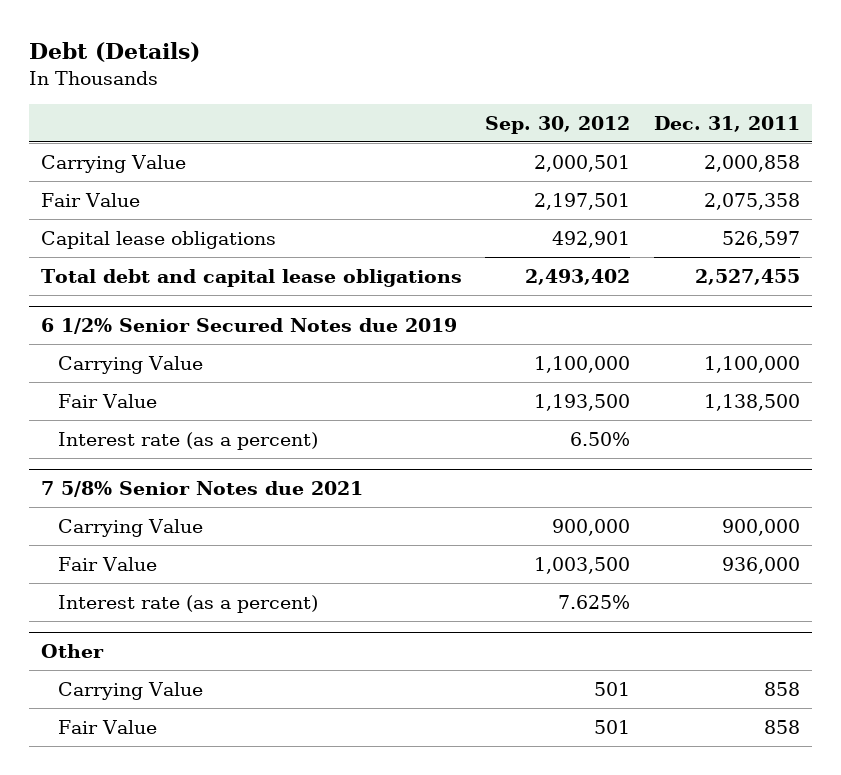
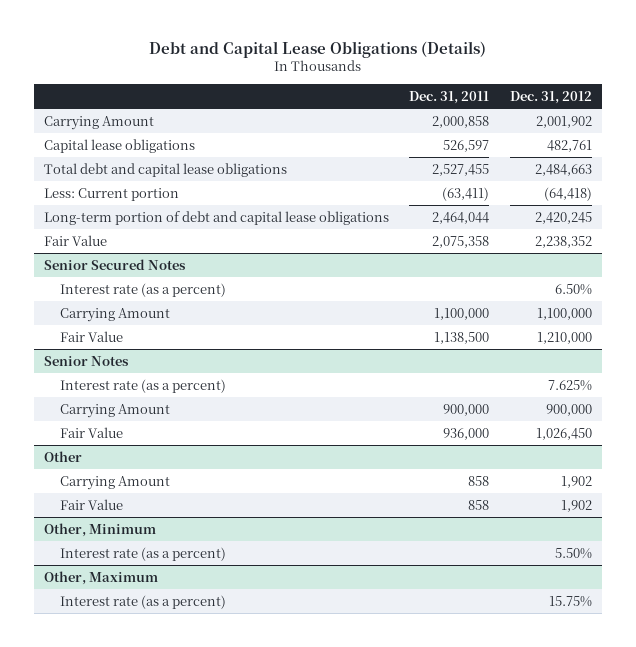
- Debt (Details)
+ Debt and Capital Lease Obligations (Details)
- | Sep. 30, 2012 | Dec. 31, 2011
+ | Dec. 31, 2011 | Dec. 31, 2012
- Carrying Value | 2,000,501 | 2,000,858
+ Carrying Amount | 2,000,858 | 2,001,902
- 6 1/2% Senior Secured Notes due 2019
- Carrying Value | 1,100,000 | 1,100,000
+ Less: Current portion | (63,411) | (64,418)
+ Long-term portion of debt and capital lease obligations | 2,464,044 | 2,420,245
moved down: Fair Value | 2,075,358 | 2,238,352
+ Senior Secured Notes
+ Interest rate (as a percent) | | 6.50%
+ Carrying Amount | 1,100,000 | 1,100,000
+ Senior Notes
- 7 5/8% Senior Notes due 2021
- Carrying Value | 900,000 | 900,000
+ Carrying Amount | 900,000 | 900,000
- Interest rate (as a percent) | 7.625% |
@ Other
- Carrying Value | 501 | 858
+ Carrying Amount | 858 | 1,902
+ Other, Minimum
+ Interest rate (as a percent) | | 5.50%
+ Other, Maximum
+ Interest rate (as a percent) | | 15.75%

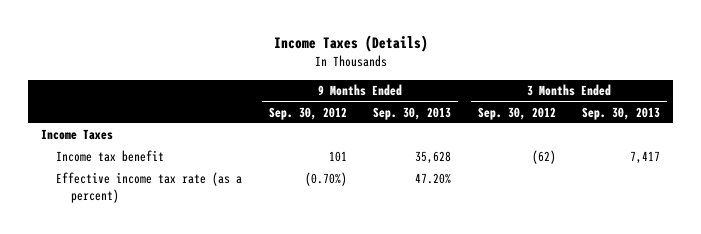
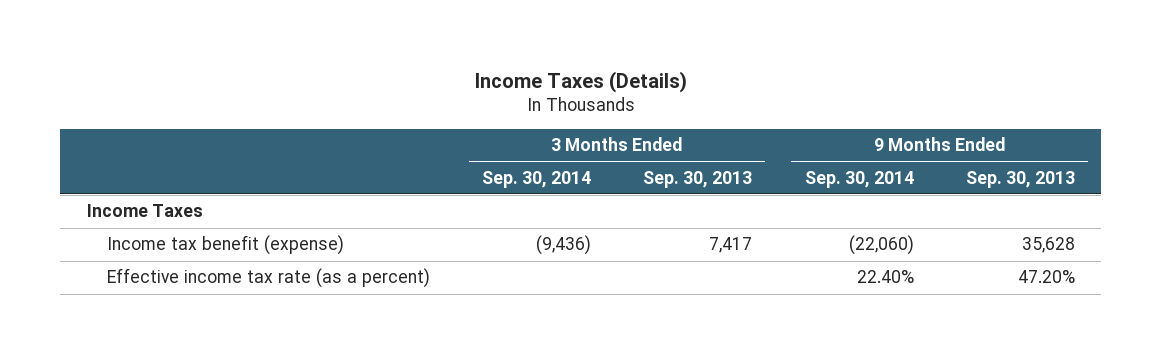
- | 9 Months Ended Sep. 30, 2012 | 9 Months Ended Sep. 30, 2013 | 3 Months Ended Sep. 30, 2012 | 3 Months Ended Sep. 30, 2013
+ | 3 Months Ended Sep. 30, 2014 | 3 Months Ended Sep. 30, 2013 | 9 Months Ended Sep. 30, 2014 | 9 Months Ended Sep. 30, 2013
- Income tax benefit | 101 | 35,628 | (62) | 7,417
+ Income tax benefit (expense) | (9,436) | 7,417 | (22,060) | 35,628

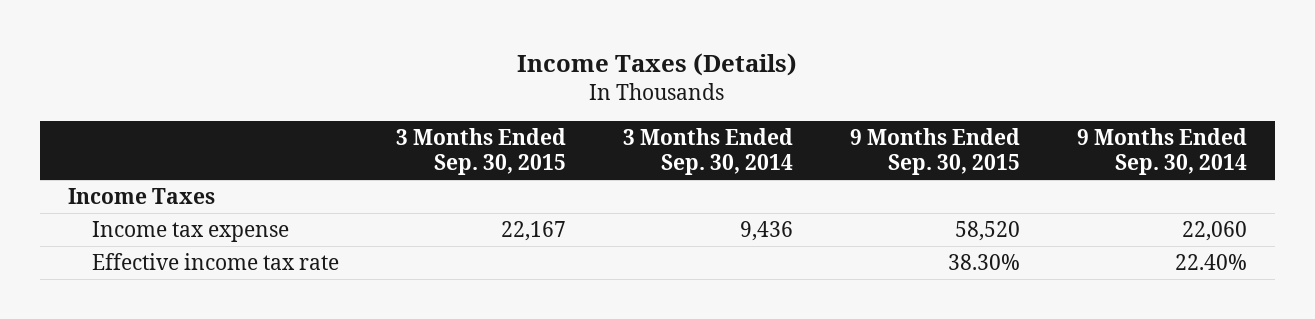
- | 3 Months Ended Sep. 30, 2014 | 3 Months Ended Sep. 30, 2013 | 9 Months Ended Sep. 30, 2014 | 9 Months Ended Sep. 30, 2013
+ | 3 Months Ended Sep. 30, 2015 | 3 Months Ended Sep. 30, 2014 | 9 Months Ended Sep. 30, 2015 | 9 Months Ended Sep. 30, 2014
- Income tax benefit (expense) | (9,436) | 7,417 | (22,060) | 35,628
- Effective income tax rate (as a percent) | | | 22.40% | 47.20%
+ Income tax expense | 22,167 | 9,436 | 58,520 | 22,060
+ Effective income tax rate | | | 38.30% | 22.40%

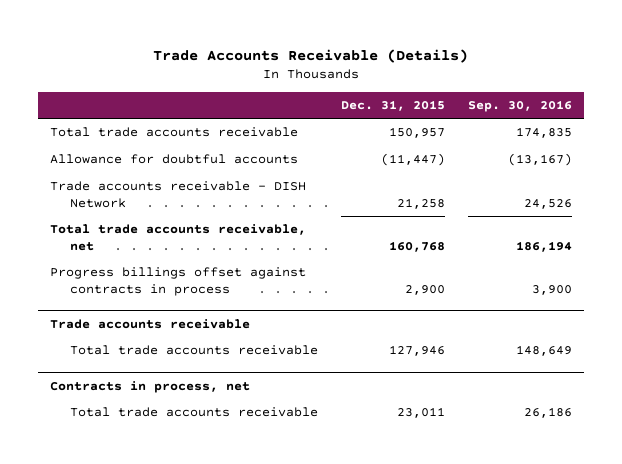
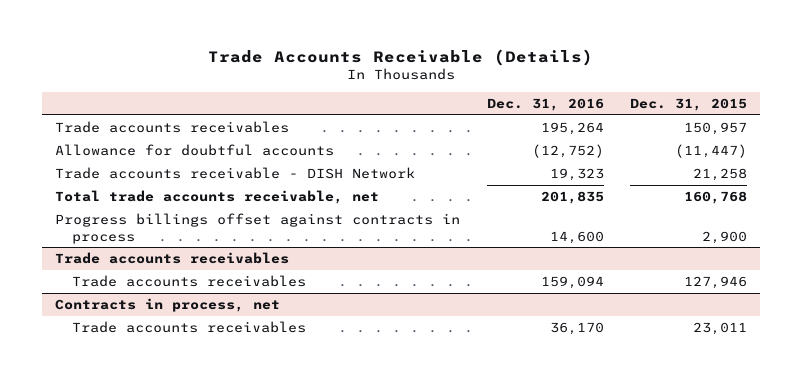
- | Dec. 31, 2015 | Sep. 30, 2016
+ | Dec. 31, 2016 | Dec. 31, 2015
- Total trade accounts receivable | 150,957 | 174,835
+ Trade accounts receivables | 195,264 | 150,957
- Trade accounts receivable
- Total trade accounts receivable | 127,946 | 148,649
+ Trade accounts receivables
+ Trade accounts receivables | 159,094 | 127,946
@ Contracts in process, net
- Total trade accounts receivable | 23,011 | 26,186
+ Trade accounts receivables | 36,170 | 23,011

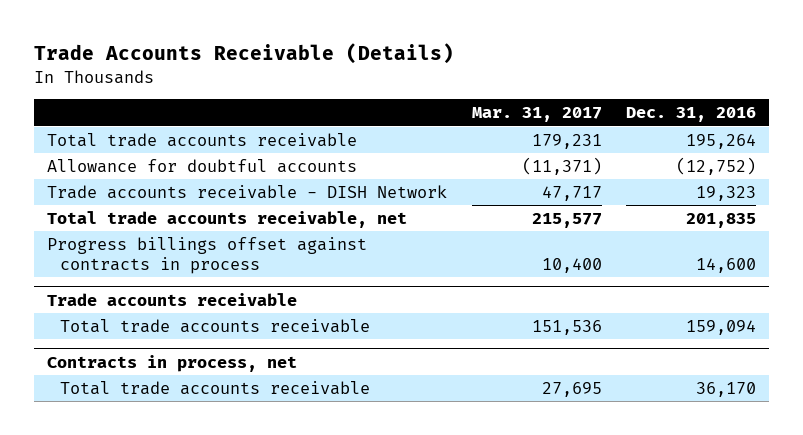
- | Dec. 31, 2016 | Dec. 31, 2015
+ | Mar. 31, 2017 | Dec. 31, 2016
- Trade accounts receivables | 195,264 | 150,957
+ Total trade accounts receivable | 179,231 | 195,264
- Trade accounts receivables
- Trade accounts receivables | 159,094 | 127,946
+ Trade accounts receivable
+ Total trade accounts receivable | 151,536 | 159,094
@ Contracts in process, net
- Trade accounts receivables | 36,170 | 23,011
+ Total trade accounts receivable | 27,695 | 36,170

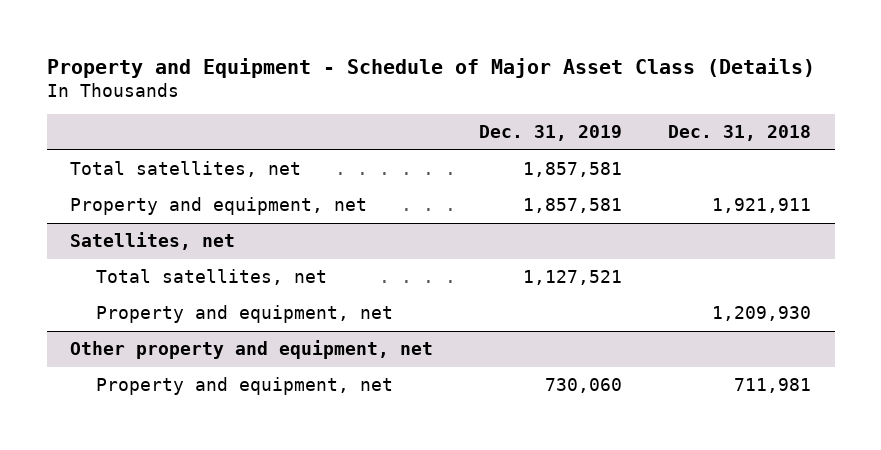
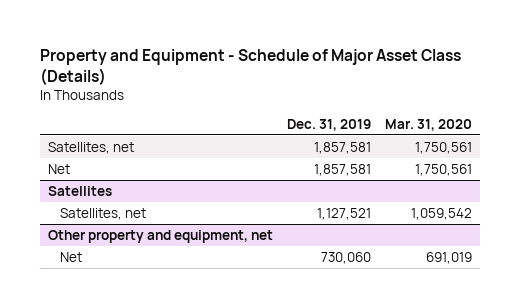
- | Dec. 31, 2019 | Dec. 31, 2018
+ | Dec. 31, 2019 | Mar. 31, 2020
- Total satellites, net | 1,857,581 |
- Property and equipment, net | 1,857,581 | 1,921,911
- Satellites, net
- Total satellites, net | 1,127,521 |
- Property and equipment, net | | 1,209,930
+ Satellites, net | 1,857,581 | 1,750,561
+ Net | 1,857,581 | 1,750,561
+ Satellites
+ Satellites, net | 1,127,521 | 1,059,542
@ Other property and equipment, net
- Property and equipment, net | 730,060 | 711,981
+ Net | 730,060 | 691,019

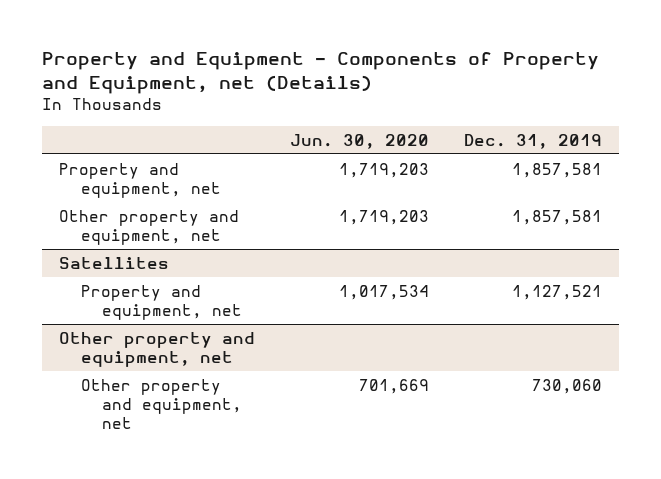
- Property and Equipment - Schedule of Major Asset Class (Details)
+ Property and Equipment - Components of Property and Equipment, net (Details)
- | Dec. 31, 2019 | Mar. 31, 2020
+ | Jun. 30, 2020 | Dec. 31, 2019
- Satellites, net | 1,857,581 | 1,750,561
- Net | 1,857,581 | 1,750,561
+ Property and equipment, net | 1,719,203 | 1,857,581
+ Other property and equipment, net | 1,719,203 | 1,857,581
@ Satellites
- Satellites, net | 1,127,521 | 1,059,542
+ Property and equipment, net | 1,017,534 | 1,127,521
@ Other property and equipment, net
- Net | 730,060 | 691,019
+ Other property and equipment, net | 701,669 | 730,060

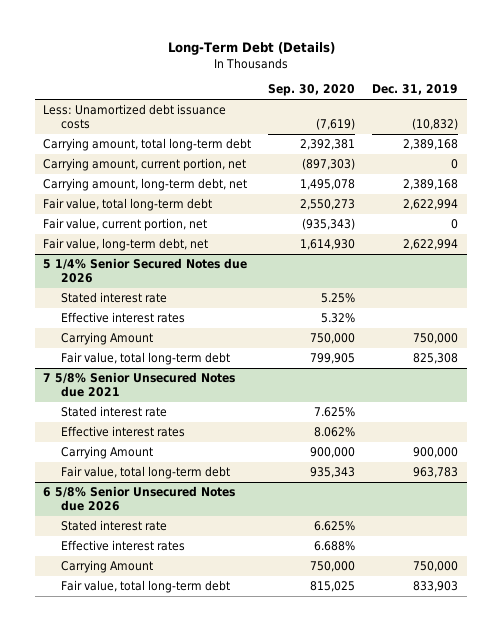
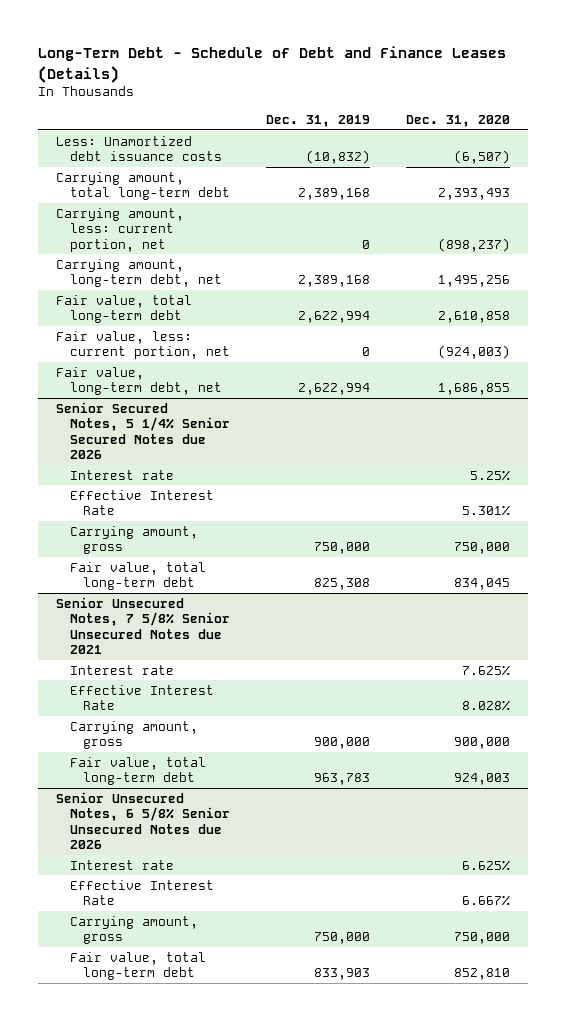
- Long-Term Debt (Details)
+ Long-Term Debt - Schedule of Debt and Finance Leases (Details)
- | Sep. 30, 2020 | Dec. 31, 2019
+ | Dec. 31, 2019 | Dec. 31, 2020
- Carrying amount, current portion, net | (897,303) | 0
+ Carrying amount, less: current portion, net | 0 | (898,237)
- Fair value, current portion, net | (935,343) | 0
+ Fair value, less: current portion, net | 0 | (924,003)
- 5 1/4% Senior Secured Notes due 2026
- Stated interest rate | 5.25% |
- Effective interest rates | 5.32% |
- Carrying Amount | 750,000 | 750,000
+ Senior Secured Notes, 5 1/4% Senior Secured Notes due 2026
+ Interest rate | | 5.25%
+ Effective Interest Rate | | 5.301%
+ Carrying amount, gross | 750,000 | 750,000
- 7 5/8% Senior Unsecured Notes due 2021
- Stated interest rate | 7.625% |
- Effective interest rates | 8.062% |
- Carrying Amount | 900,000 | 900,000
+ Senior Unsecured Notes, 7 5/8% Senior Unsecured Notes due 2021
+ Interest rate | | 7.625%
+ Effective Interest Rate | | 8.028%
+ Carrying amount, gross | 900,000 | 900,000
- 6 5/8% Senior Unsecured Notes due 2026
- Stated interest rate | 6.625% |
- Effective interest rates | 6.688% |
- Carrying Amount | 750,000 | 750,000
+ Senior Unsecured Notes, 6 5/8% Senior Unsecured Notes due 2026
+ Interest rate | | 6.625%
+ Effective Interest Rate | | 6.667%
+ Carrying amount, gross | 750,000 | 750,000

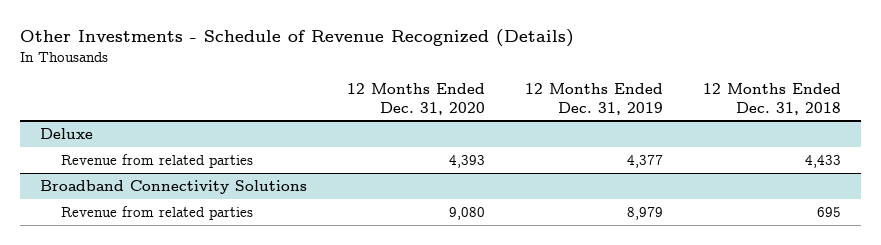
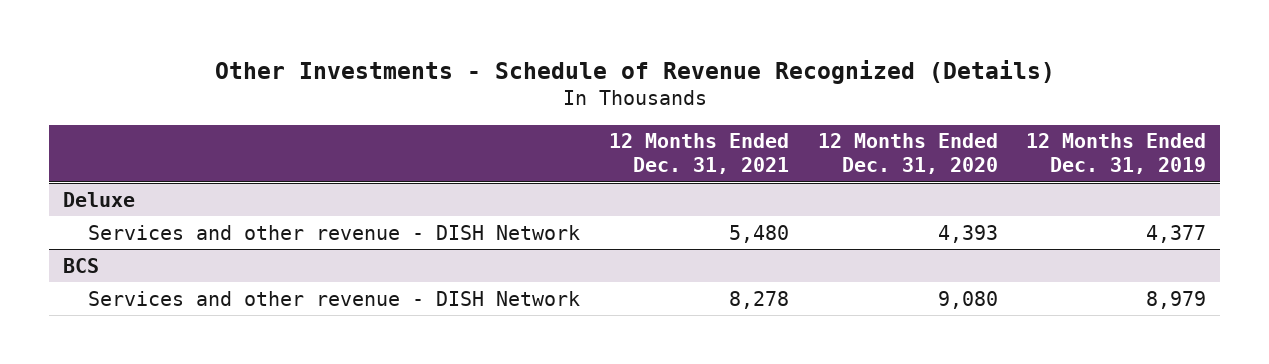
- | 12 Months Ended Dec. 31, 2020 | 12 Months Ended Dec. 31, 2019 | 12 Months Ended Dec. 31, 2018
+ | 12 Months Ended Dec. 31, 2021 | 12 Months Ended Dec. 31, 2020 | 12 Months Ended Dec. 31, 2019
@ Deluxe
- Revenue from related parties | 4,393 | 4,377 | 4,433
- Broadband Connectivity Solutions
- Revenue from related parties | 9,080 | 8,979 | 695
@ Deluxe
+ Services and other revenue - DISH Network | 5,480 | 4,393 | 4,377
+ BCS
+ Services and other revenue - DISH Network | 8,278 | 9,080 | 8,979

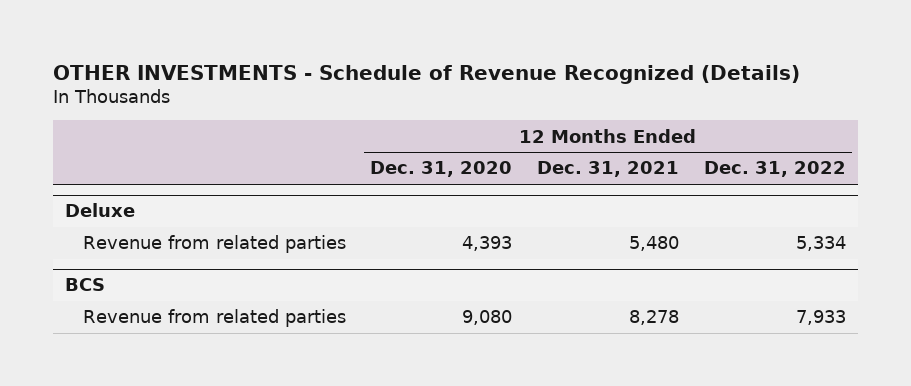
- Other Investments - Schedule of Revenue Recognized (Details)
+ OTHER INVESTMENTS - Schedule of Revenue Recognized (Details)
- | 12 Months Ended Dec. 31, 2021 | 12 Months Ended Dec. 31, 2020 | 12 Months Ended Dec. 31, 2019
+ | 12 Months Ended Dec. 31, 2020 | 12 Months Ended Dec. 31, 2021 | 12 Months Ended Dec. 31, 2022
@ Deluxe
- Services and other revenue - DISH Network | 5,480 | 4,393 | 4,377
+ Revenue from related parties | 4,393 | 5,480 | 5,334
@ BCS
- Services and other revenue - DISH Network | 8,278 | 9,080 | 8,979
+ Revenue from related parties | 9,080 | 8,278 | 7,933

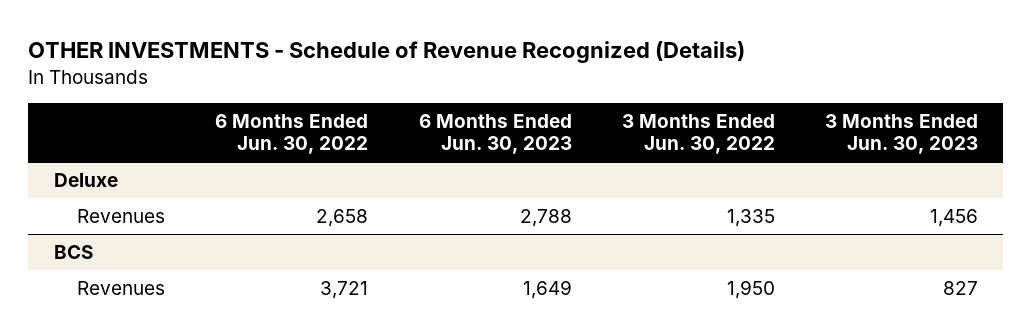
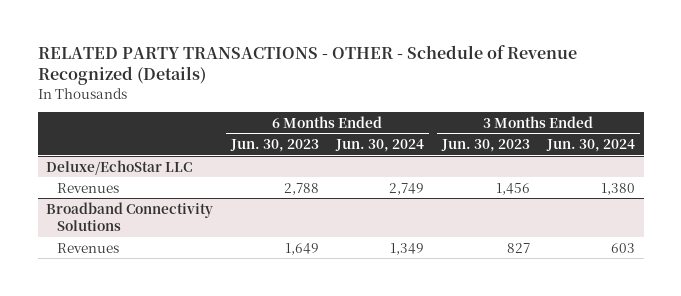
- OTHER INVESTMENTS - Schedule of Revenue Recognized (Details)
+ RELATED PARTY TRANSACTIONS - OTHER - Schedule of Revenue Recognized (Details)
- | 6 Months Ended Jun. 30, 2022 | 6 Months Ended Jun. 30, 2023 | 3 Months Ended Jun. 30, 2022 | 3 Months Ended Jun. 30, 2023
+ | 6 Months Ended Jun. 30, 2023 | 6 Months Ended Jun. 30, 2024 | 3 Months Ended Jun. 30, 2023 | 3 Months Ended Jun. 30, 2024
- Deluxe
+ Deluxe/EchoStar LLC
- BCS
+ Broadband Connectivity Solutions

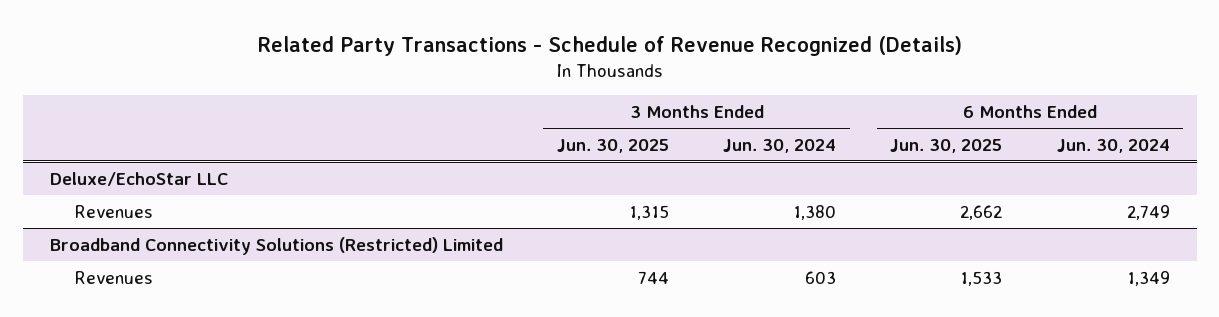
- RELATED PARTY TRANSACTIONS - OTHER - Schedule of Revenue Recognized (Details)
+ Related Party Transactions - Schedule of Revenue Recognized (Details)
- | 6 Months Ended Jun. 30, 2023 | 6 Months Ended Jun. 30, 2024 | 3 Months Ended Jun. 30, 2023 | 3 Months Ended Jun. 30, 2024
+ | 3 Months Ended Jun. 30, 2025 | 3 Months Ended Jun. 30, 2024 | 6 Months Ended Jun. 30, 2025 | 6 Months Ended Jun. 30, 2024
- Broadband Connectivity Solutions
+ Broadband Connectivity Solutions (Restricted) Limited

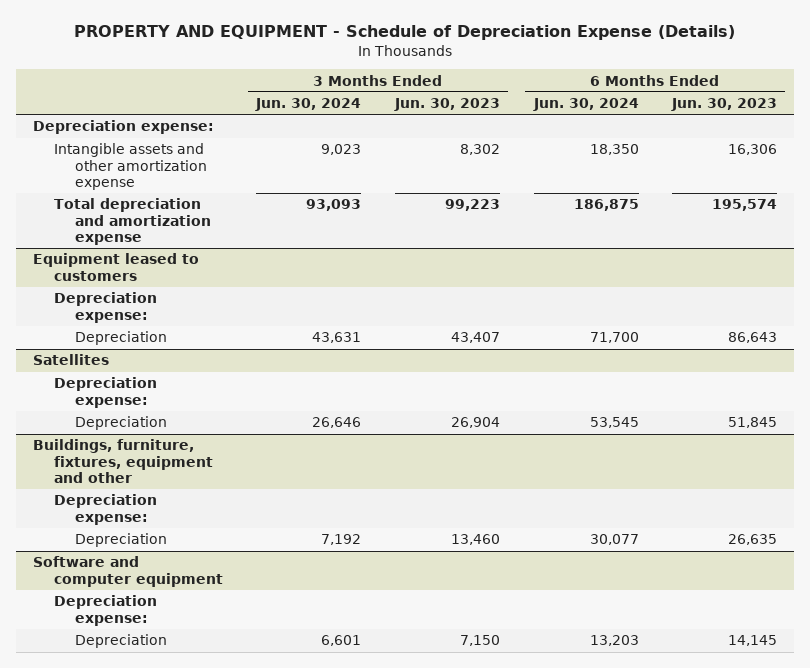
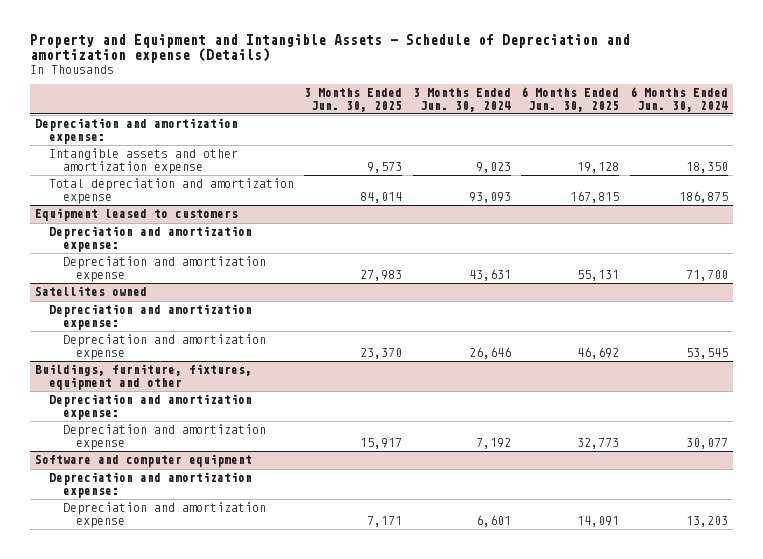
- PROPERTY AND EQUIPMENT - Schedule of Depreciation Expense (Details)
+ Property and Equipment and Intangible Assets - Schedule of Depreciation and amortization expense (Details)
- | 3 Months Ended Jun. 30, 2024 | 3 Months Ended Jun. 30, 2023 | 6 Months Ended Jun. 30, 2024 | 6 Months Ended Jun. 30, 2023
+ | 3 Months Ended Jun. 30, 2025 | 3 Months Ended Jun. 30, 2024 | 6 Months Ended Jun. 30, 2025 | 6 Months Ended Jun. 30, 2024
- Depreciation expense:
+ Depreciation and amortization expense:
@ Equipment leased to customers
- Depreciation expense:
- Depreciation | 43,631 | 43,407 | 71,700 | 86,643
- Satellites
- Depreciation expense:
- Depreciation | 26,646 | 26,904 | 53,545 | 51,845
@ Equipment leased to customers
+ Depreciation and amortization expense:
+ Depreciation and amortization expense | 27,983 | 43,631 | 55,131 | 71,700
+ Satellites owned
+ Depreciation and amortization expense:
+ Depreciation and amortization expense | 23,370 | 26,646 | 46,692 | 53,545
@ Buildings, furniture, fixtures, equipment and other
- Depreciation expense:
- Depreciation | 7,192 | 13,460 | 30,077 | 26,635
+ Depreciation and amortization expense:
+ Depreciation and amortization expense | 15,917 | 7,192 | 32,773 | 30,077
@ Software and computer equipment
- Depreciation expense:
- Depreciation | 6,601 | 7,150 | 13,203 | 14,145
+ Depreciation and amortization expense:
+ Depreciation and amortization expense | 7,171 | 6,601 | 14,091 | 13,203

